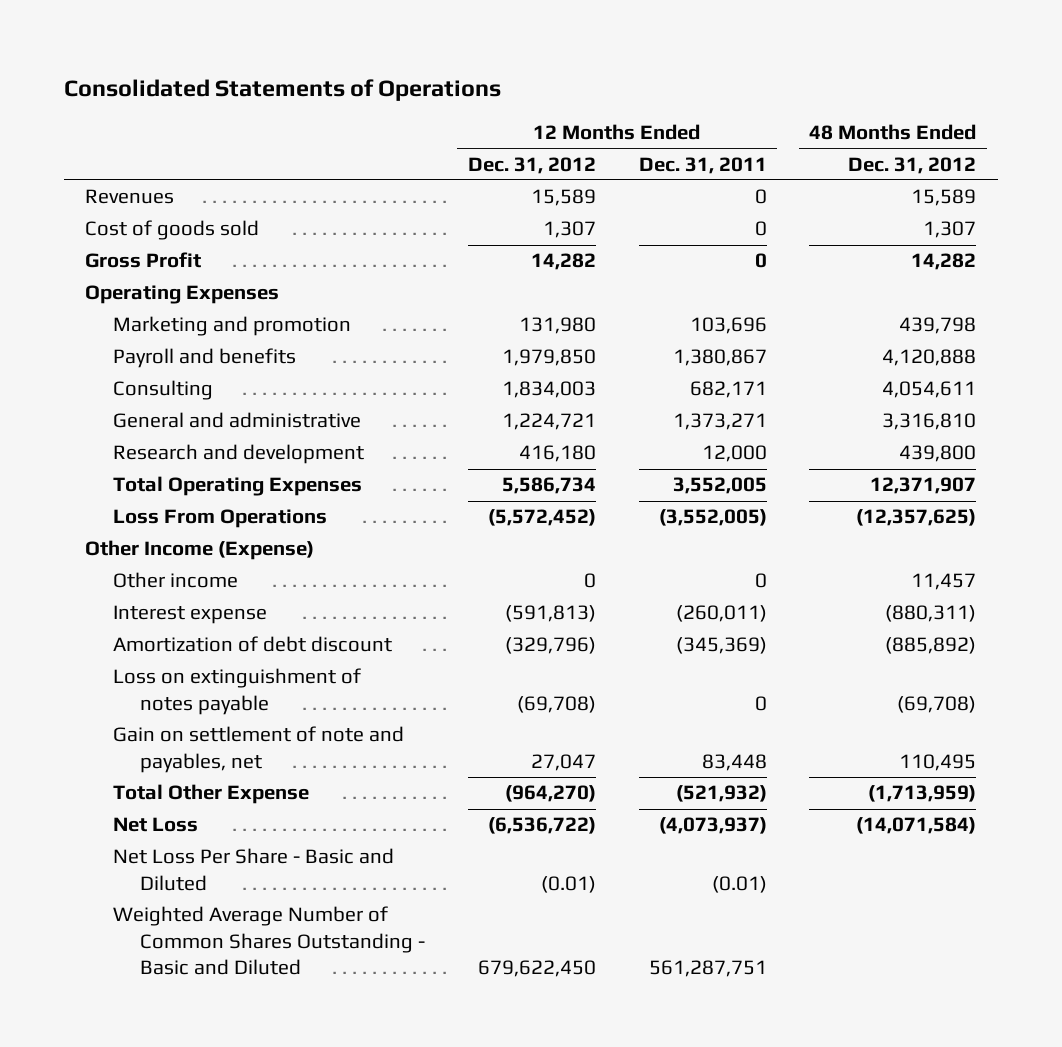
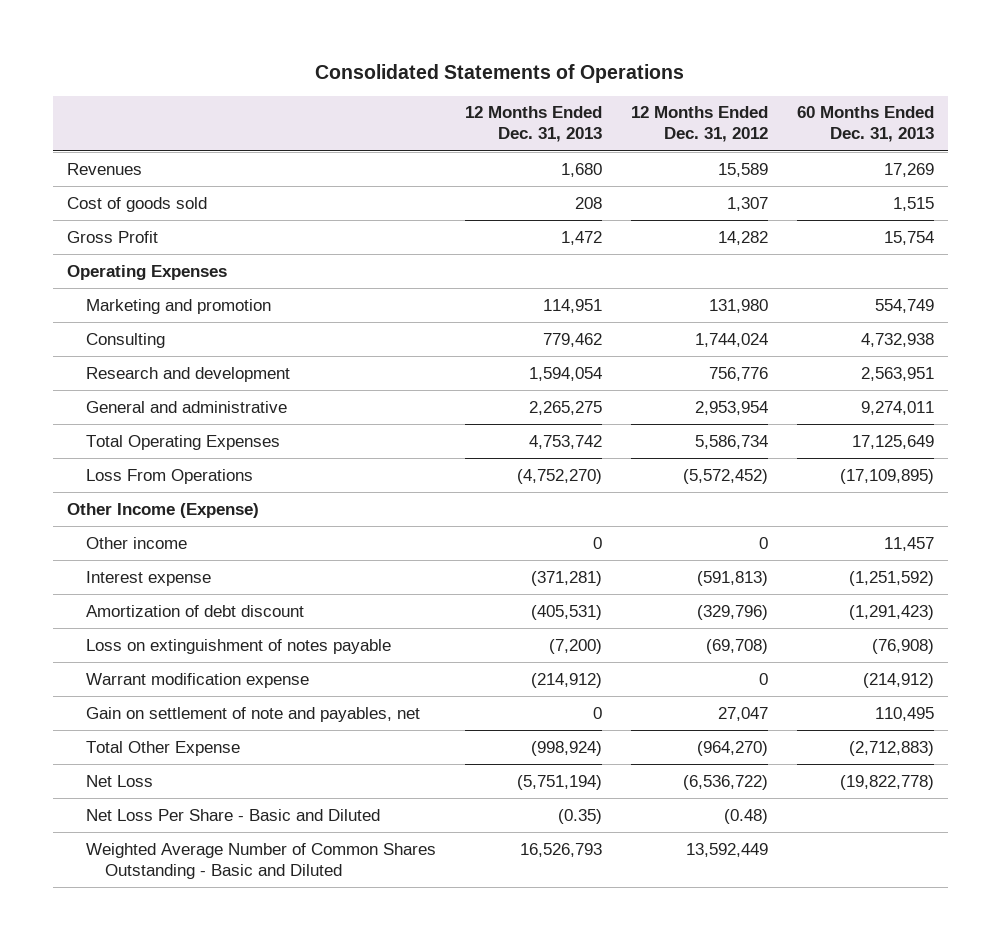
- | 12 Months Ended Dec. 31, 2012 | 12 Months Ended Dec. 31, 2011 | 48 Months Ended Dec. 31, 2012
+ | 12 Months Ended Dec. 31, 2013 | 12 Months Ended Dec. 31, 2012 | 60 Months Ended Dec. 31, 2013
- Payroll and benefits | 1,979,850 | 1,380,867 | 4,120,888
- Consulting | 1,834,003 | 682,171 | 4,054,611
- General and administrative | 1,224,721 | 1,373,271 | 3,316,810
- Research and development | 416,180 | 12,000 | 439,800
+ Consulting | 779,462 | 1,744,024 | 4,732,938
+ Research and development | 1,594,054 | 756,776 | 2,563,951
+ General and administrative | 2,265,275 | 2,953,954 | 9,274,011
+ Warrant modification expense | (214,912) | 0 | (214,912)
- Net Loss Per Share - Basic and Diluted | (0.01) | (0.01) |
- Weighted Average Number of Common Shares Outstanding - Basic and Diluted | 679,622,450 | 561,287,751 |
+ Net Loss Per Share - Basic and Diluted | (0.35) | (0.48) |
+ Weighted Average Number of Common Shares Outstanding - Basic and Diluted | 16,526,793 | 13,592,449 |

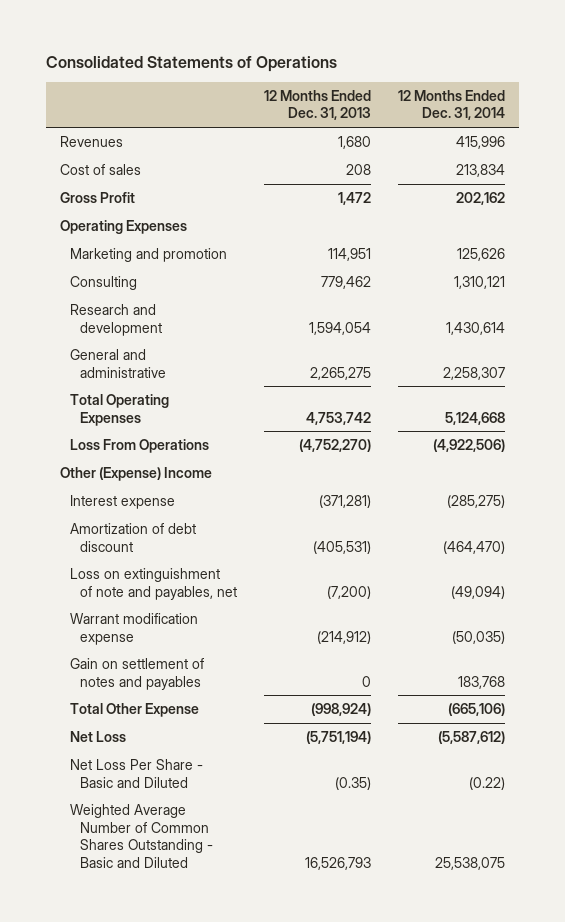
- | 12 Months Ended Dec. 31, 2013 | 12 Months Ended Dec. 31, 2012 | 60 Months Ended Dec. 31, 2013
+ | 12 Months Ended Dec. 31, 2013 | 12 Months Ended Dec. 31, 2014
- Cost of goods sold | 208 | 1,307 | 1,515
+ Cost of sales | 208 | 213,834
- Other Income (Expense)
- Other income | 0 | 0 | 11,457
+ Other (Expense) Income
- Loss on extinguishment of notes payable | (7,200) | (69,708) | (76,908)
+ Loss on extinguishment of note and payables, net | (7,200) | (49,094)
- Gain on settlement of note and payables, net | 0 | 27,047 | 110,495
+ Gain on settlement of notes and payables | 0 | 183,768

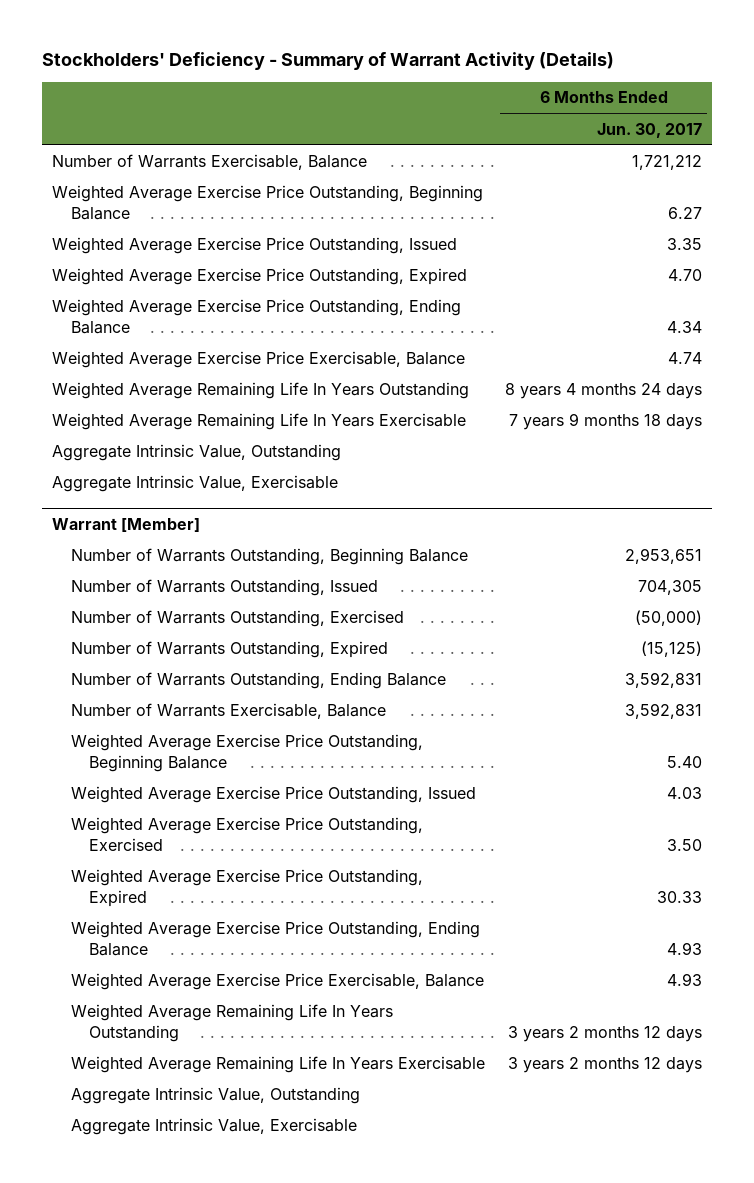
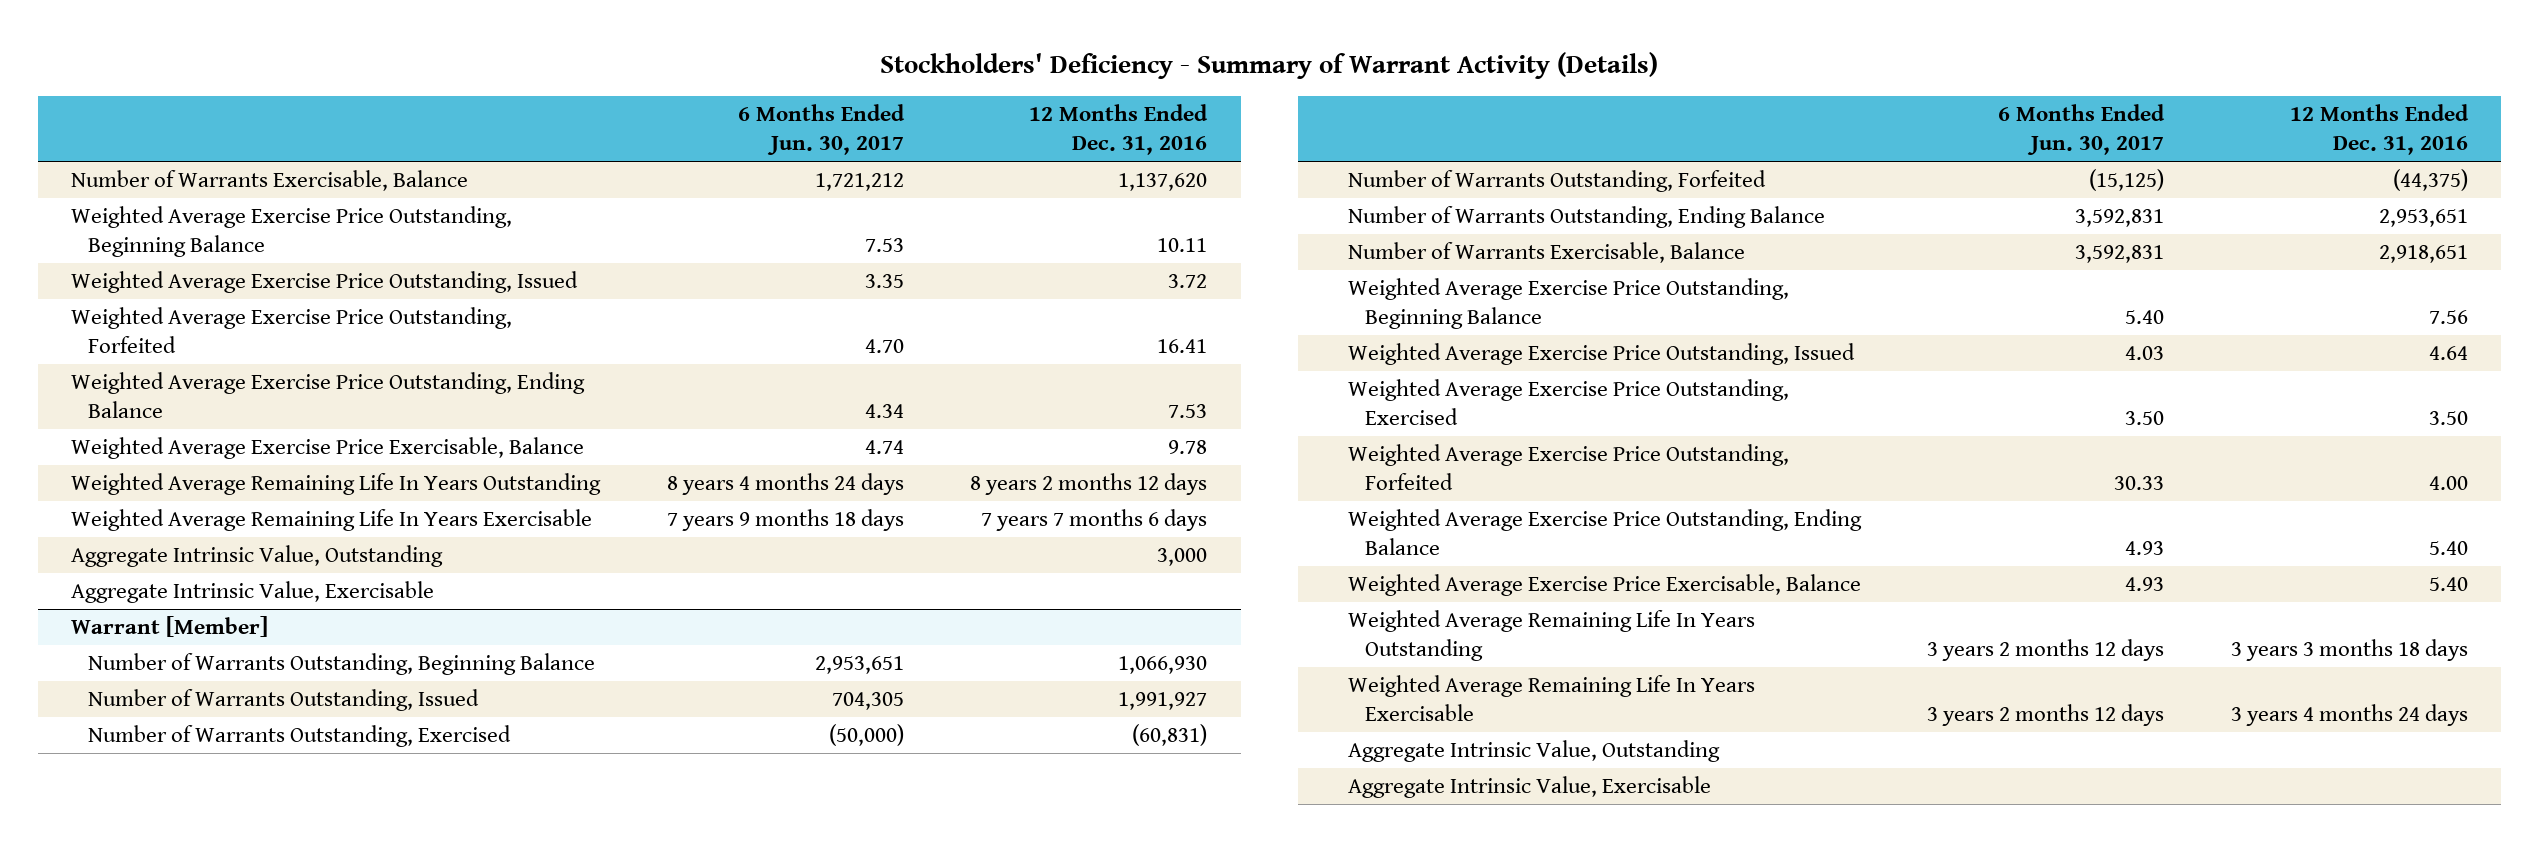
- | 6 Months Ended Jun. 30, 2017
+ | 6 Months Ended Jun. 30, 2017 | 12 Months Ended Dec. 31, 2016
- Weighted Average Exercise Price Outstanding, Beginning Balance | 6.27
+ Weighted Average Exercise Price Outstanding, Beginning Balance | 7.53 | 10.11
- Weighted Average Exercise Price Outstanding, Expired | 4.70
+ Weighted Average Exercise Price Outstanding, Forfeited | 4.70 | 16.41
@ Warrant [Member]
- Number of Warrants Outstanding, Expired | (15,125)
+ Number of Warrants Outstanding, Forfeited | (15,125) | (44,375)
- Weighted Average Exercise Price Outstanding, Expired | 30.33
+ Weighted Average Exercise Price Outstanding, Forfeited | 30.33 | 4.00

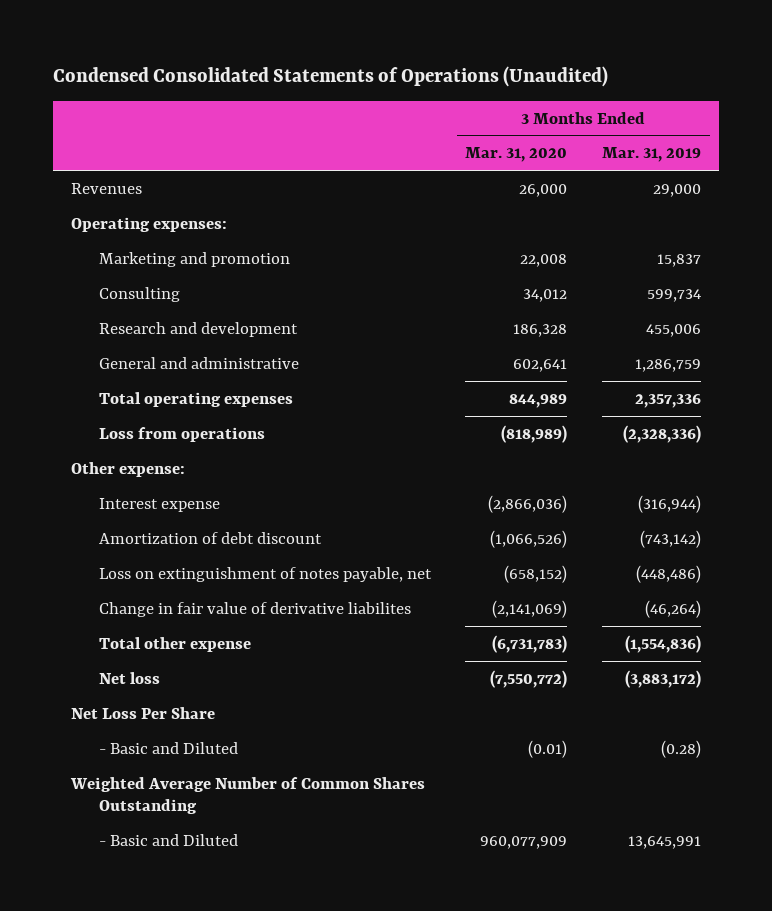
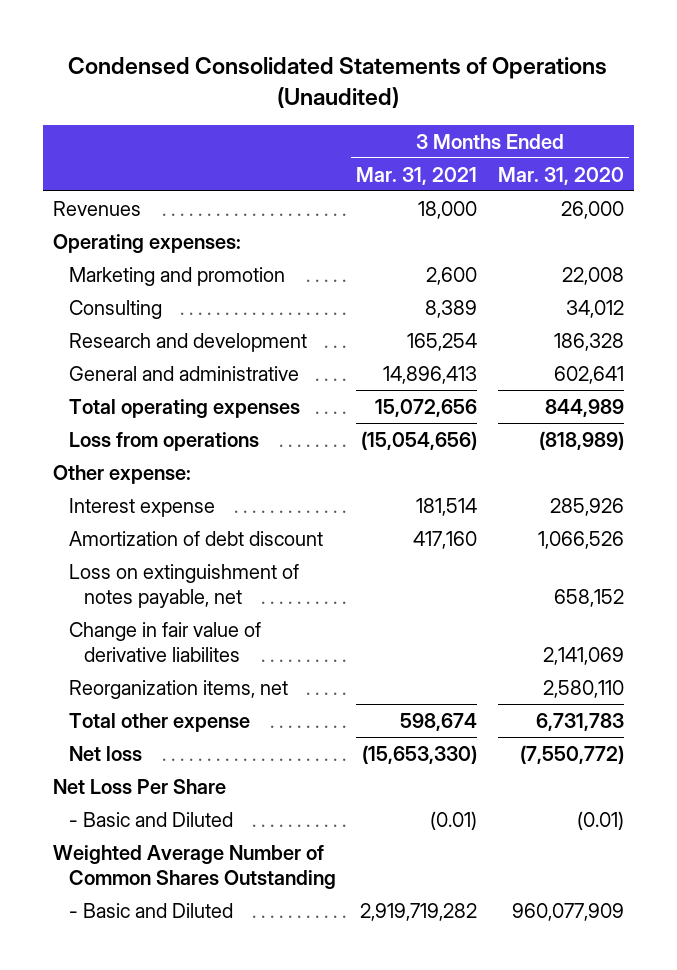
- | 3 Months Ended Mar. 31, 2020 | 3 Months Ended Mar. 31, 2019
+ | 3 Months Ended Mar. 31, 2021 | 3 Months Ended Mar. 31, 2020
- Interest expense | (2,866,036) | (316,944)
- Amortization of debt discount | (1,066,526) | (743,142)
- Loss on extinguishment of notes payable, net | (658,152) | (448,486)
- Change in fair value of derivative liabilites | (2,141,069) | (46,264)
- Total other expense | (6,731,783) | (1,554,836)
+ Interest expense | 181,514 | 285,926
+ Amortization of debt discount | 417,160 | 1,066,526
+ Loss on extinguishment of notes payable, net | | 658,152
+ Change in fair value of derivative liabilites | | 2,141,069
+ Reorganization items, net | | 2,580,110
+ Total other expense | 598,674 | 6,731,783

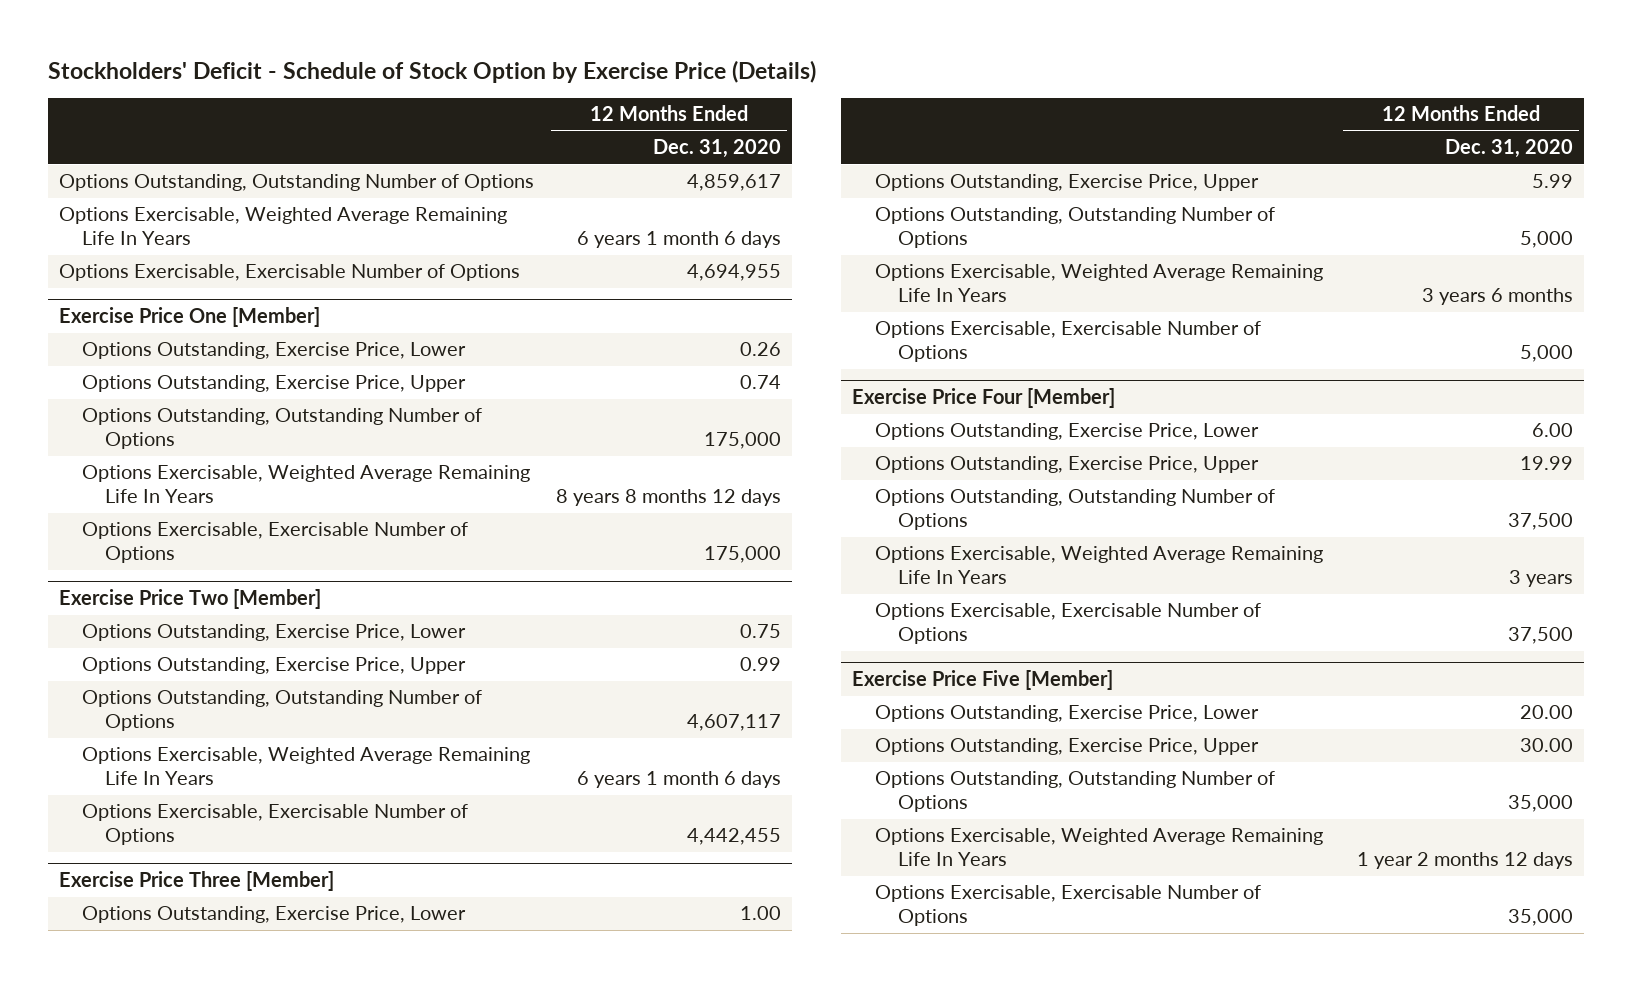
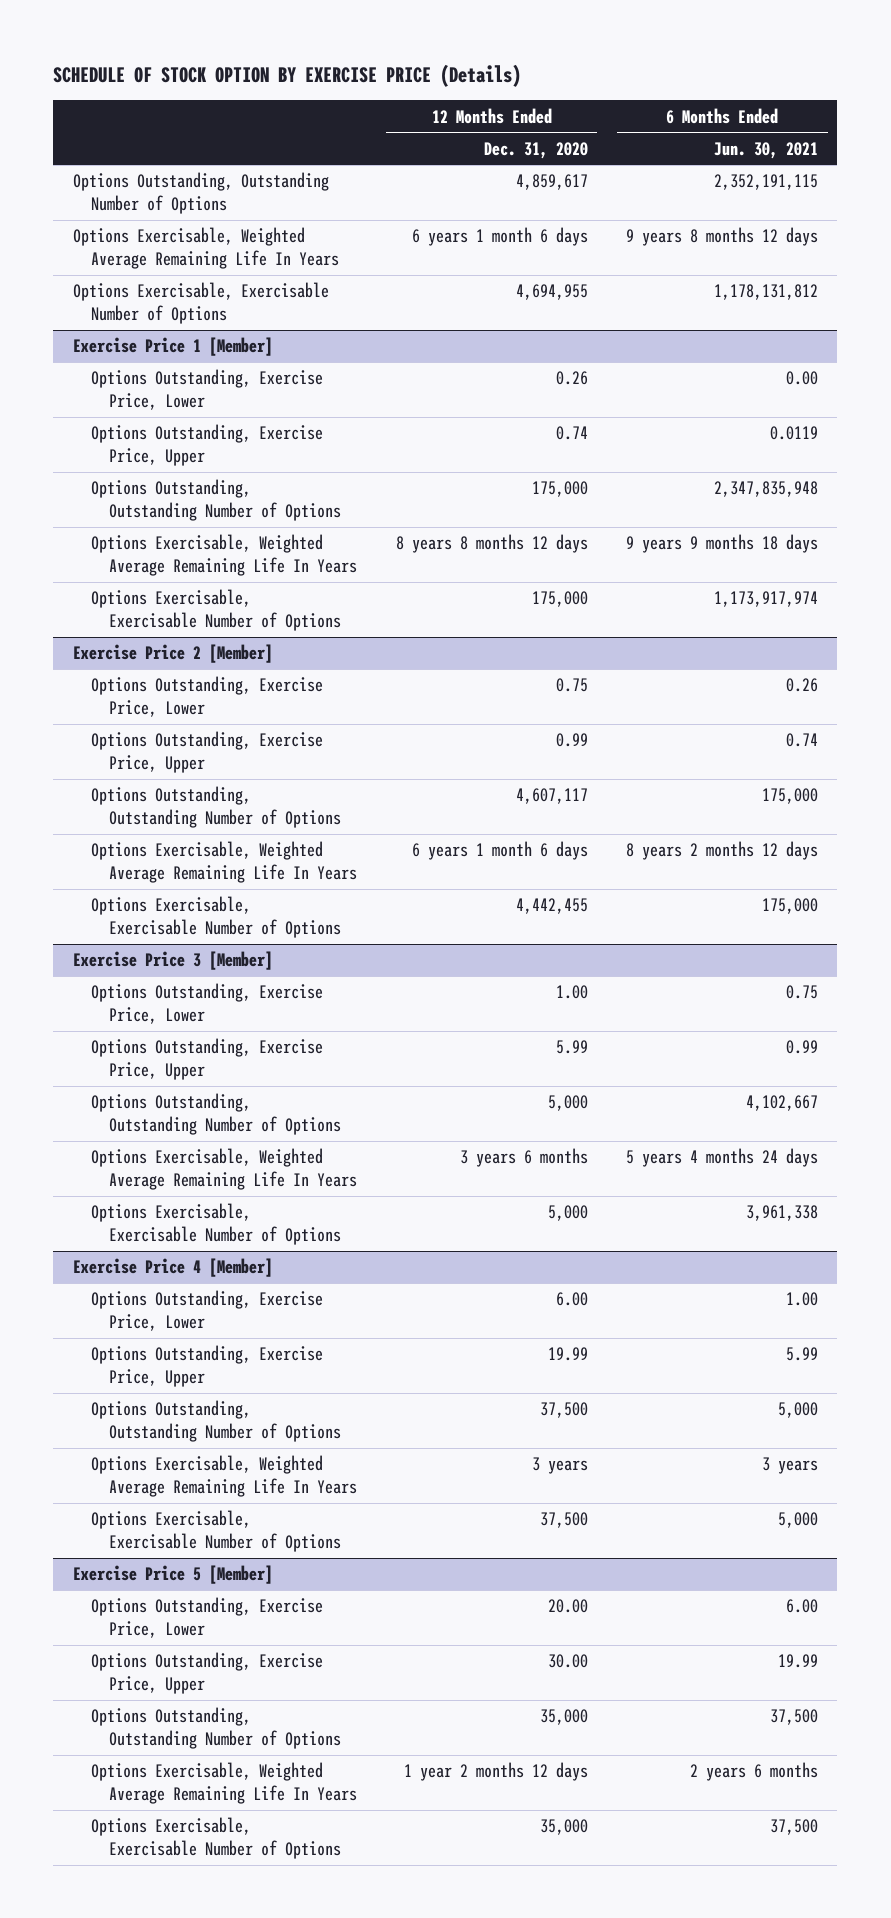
- Stockholders' Deficit - Schedule of Stock Option by Exercise Price (Details)
+ SCHEDULE OF STOCK OPTION BY EXERCISE PRICE (Details)
- | 12 Months Ended Dec. 31, 2020
+ | 12 Months Ended Dec. 31, 2020 | 6 Months Ended Jun. 30, 2021
- Exercise Price One [Member]
+ Exercise Price 1 [Member]
- Exercise Price Two [Member]
+ Exercise Price 2 [Member]
- Exercise Price Three [Member]
+ Exercise Price 3 [Member]
- Exercise Price Four [Member]
+ Exercise Price 4 [Member]
- Exercise Price Five [Member]
+ Exercise Price 5 [Member]

